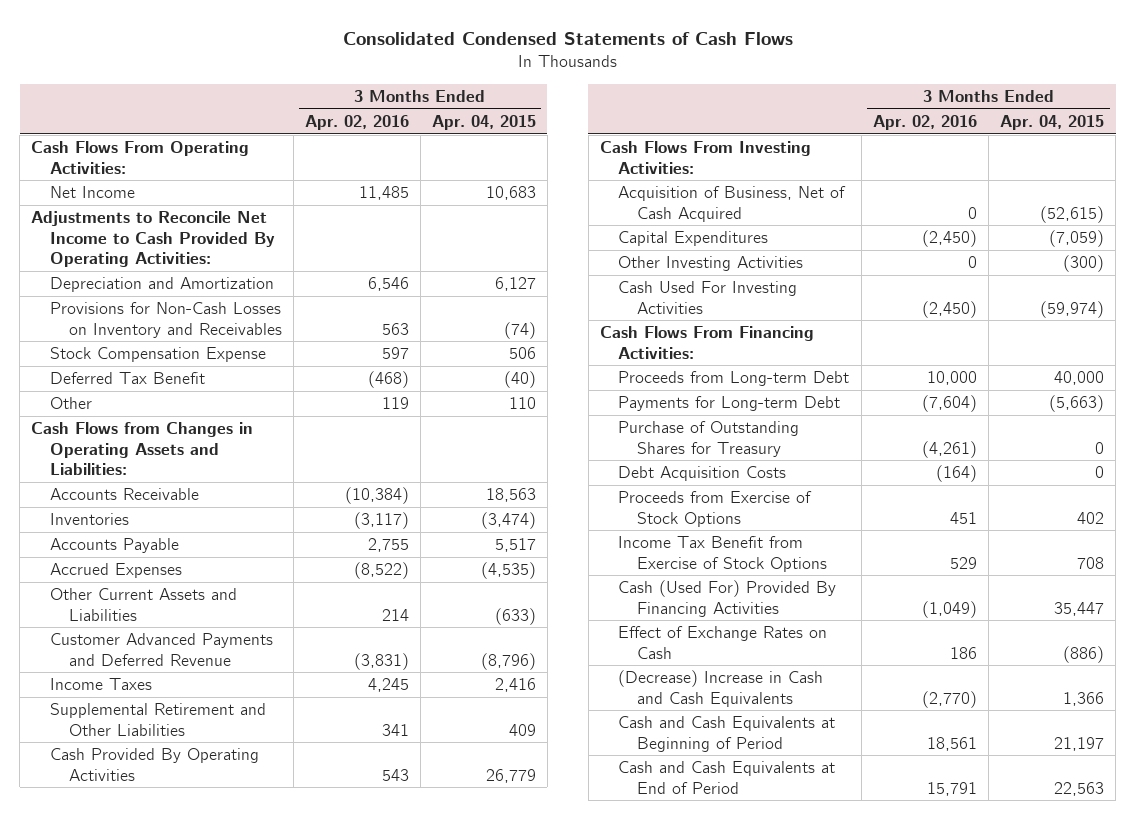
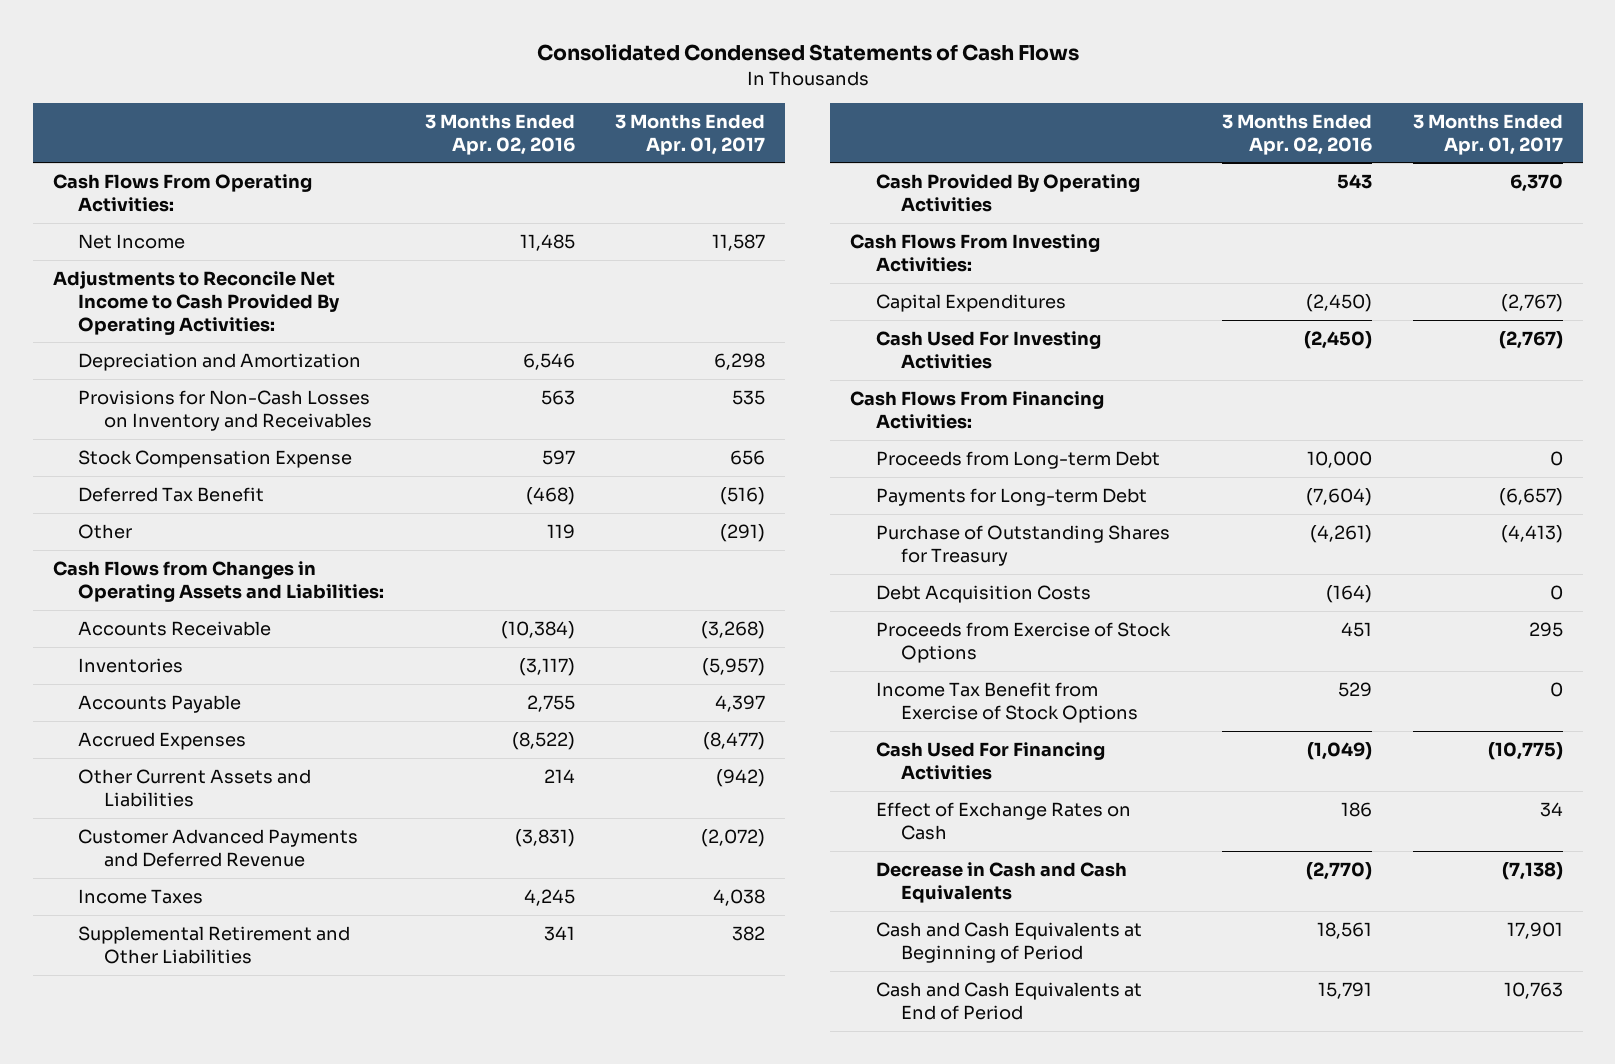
- | 3 Months Ended Apr. 02, 2016 | 3 Months Ended Apr. 04, 2015
+ | 3 Months Ended Apr. 02, 2016 | 3 Months Ended Apr. 01, 2017
- Acquisition of Business, Net of Cash Acquired | 0 | (52,615)
- Other Investing Activities | 0 | (300)
- Cash (Used For) Provided By Financing Activities | (1,049) | 35,447
+ Cash Used For Financing Activities | (1,049) | (10,775)
- (Decrease) Increase in Cash and Cash Equivalents | (2,770) | 1,366
+ Decrease in Cash and Cash Equivalents | (2,770) | (7,138)

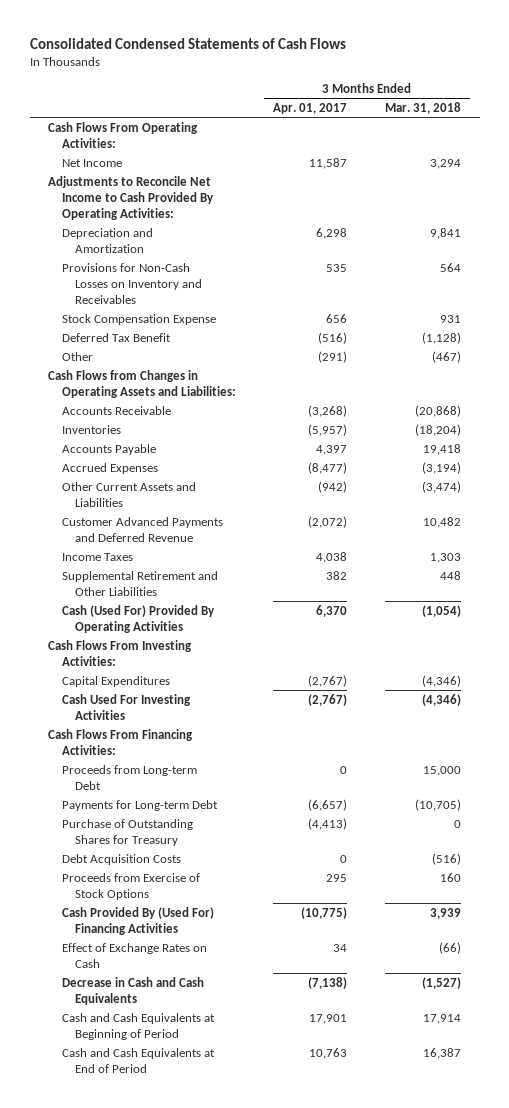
- | 3 Months Ended Apr. 02, 2016 | 3 Months Ended Apr. 01, 2017
+ | 3 Months Ended Apr. 01, 2017 | 3 Months Ended Mar. 31, 2018
- Cash Provided By Operating Activities | 543 | 6,370
+ Cash (Used For) Provided By Operating Activities | 6,370 | (1,054)
- Income Tax Benefit from Exercise of Stock Options | 529 | 0
- Cash Used For Financing Activities | (1,049) | (10,775)
+ Cash Provided By (Used For) Financing Activities | (10,775) | 3,939

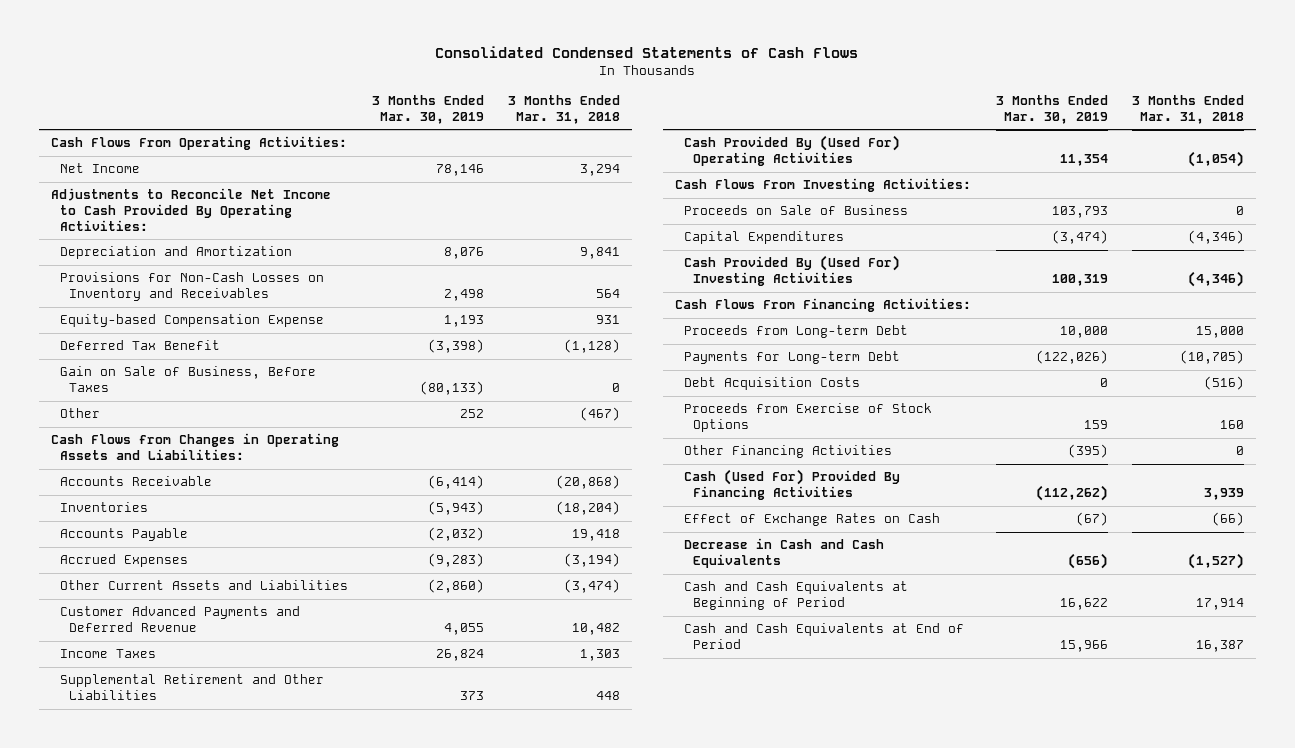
- | 3 Months Ended Apr. 01, 2017 | 3 Months Ended Mar. 31, 2018
+ | 3 Months Ended Mar. 30, 2019 | 3 Months Ended Mar. 31, 2018
- Stock Compensation Expense | 656 | 931
+ Equity-based Compensation Expense | 1,193 | 931
+ Gain on Sale of Business, Before Taxes | (80,133) | 0
- Cash (Used For) Provided By Operating Activities | 6,370 | (1,054)
+ Cash Provided By (Used For) Operating Activities | 11,354 | (1,054)
+ Proceeds on Sale of Business | 103,793 | 0
- Cash Used For Investing Activities | (2,767) | (4,346)
+ Cash Provided By (Used For) Investing Activities | 100,319 | (4,346)
- Purchase of Outstanding Shares for Treasury | (4,413) | 0
- Cash Provided By (Used For) Financing Activities | (10,775) | 3,939
+ Other Financing Activities | (395) | 0
+ Cash (Used For) Provided By Financing Activities | (112,262) | 3,939

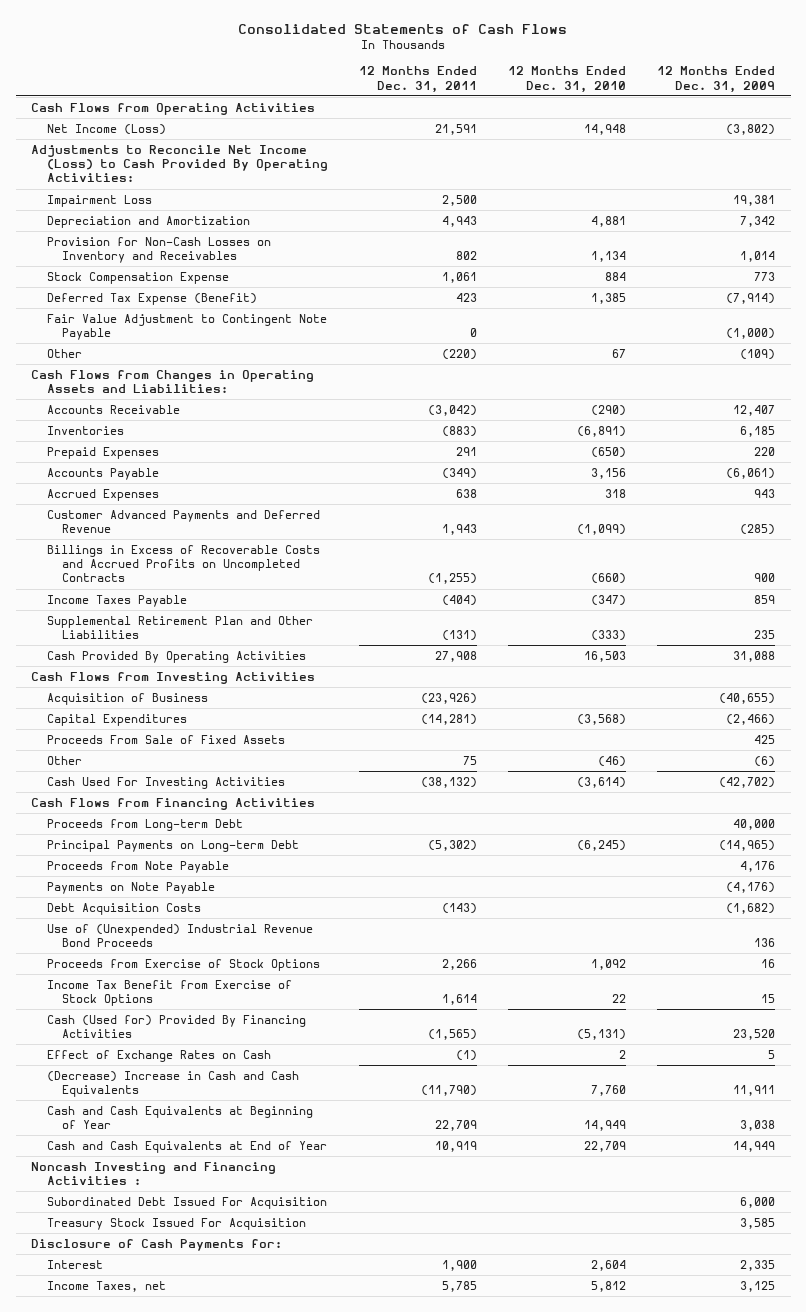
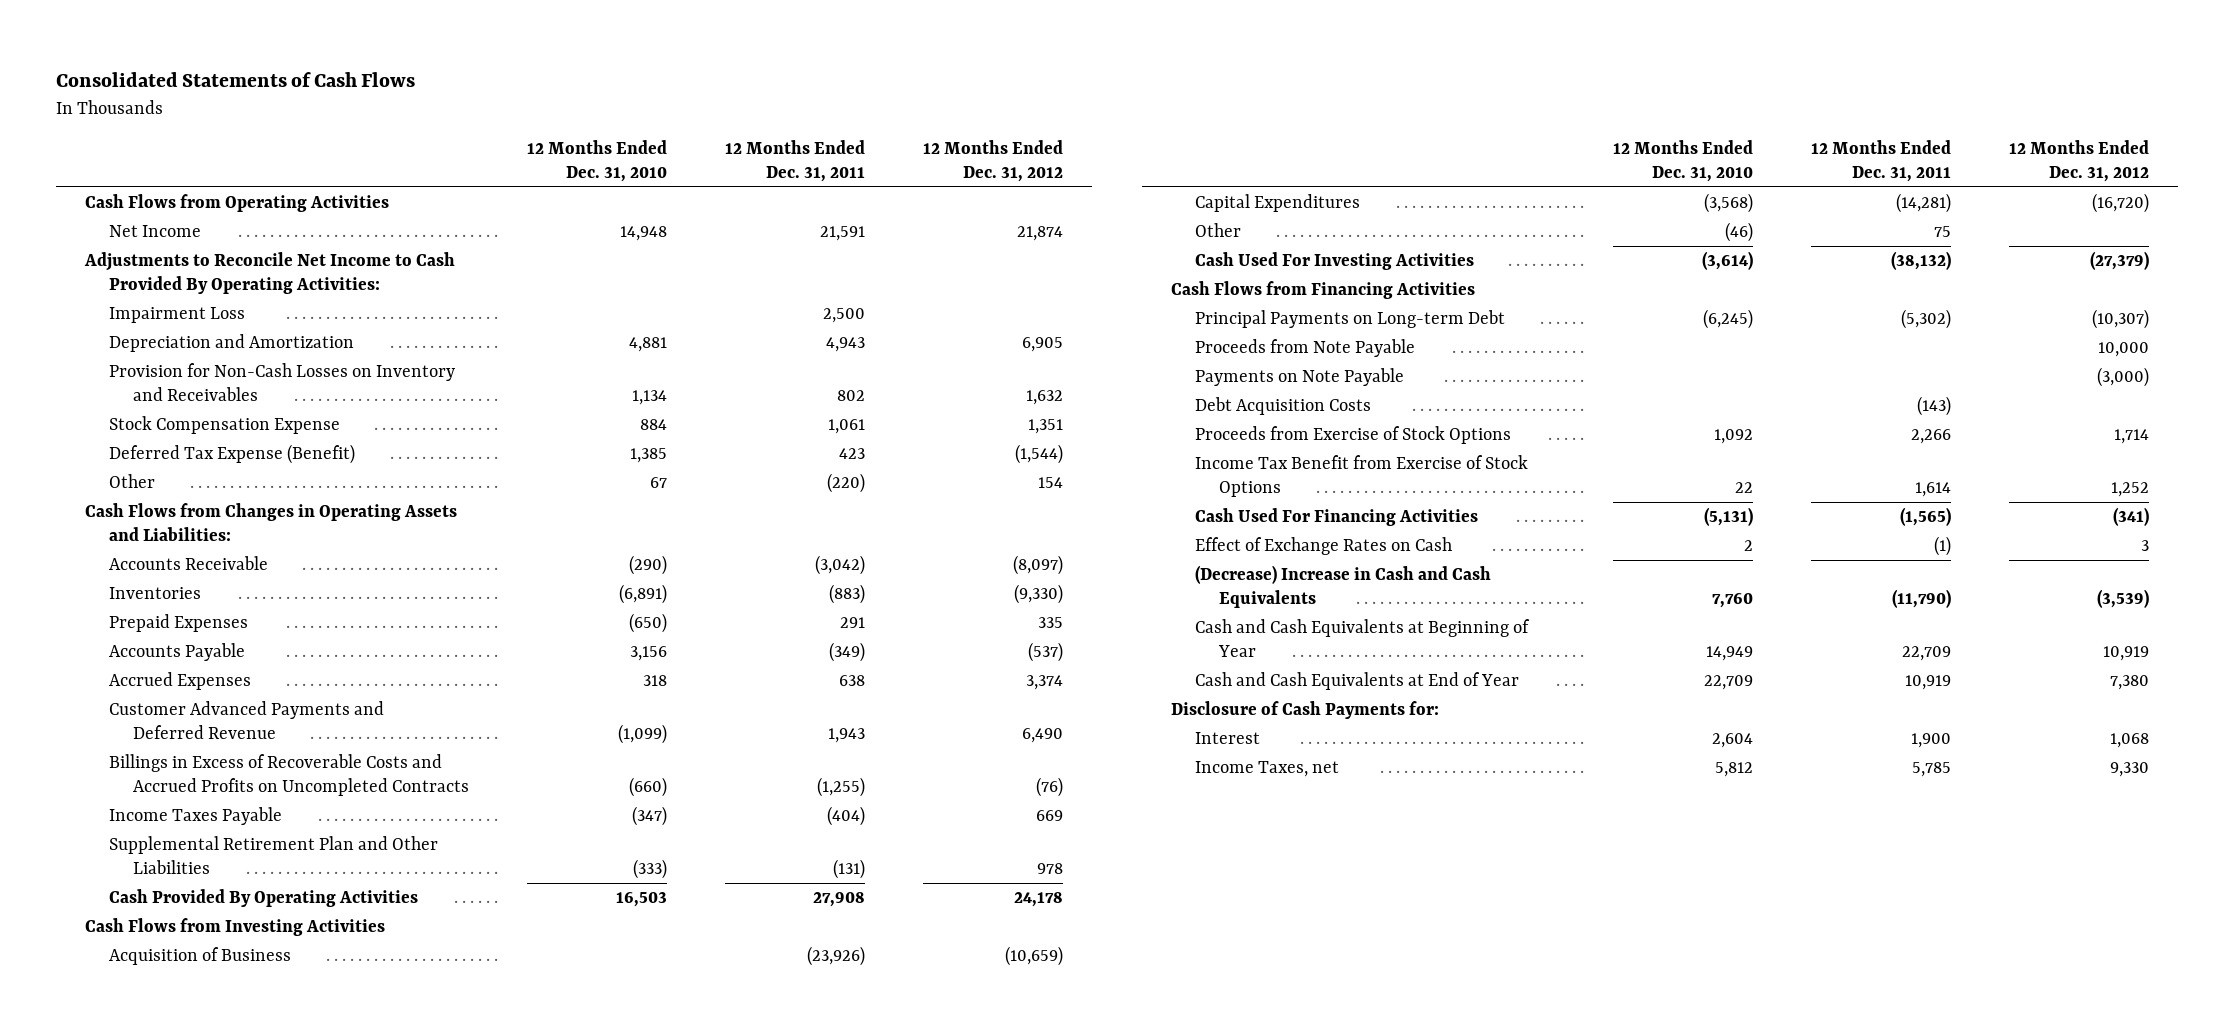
- | 12 Months Ended Dec. 31, 2011 | 12 Months Ended Dec. 31, 2010 | 12 Months Ended Dec. 31, 2009
+ | 12 Months Ended Dec. 31, 2010 | 12 Months Ended Dec. 31, 2011 | 12 Months Ended Dec. 31, 2012
- Net Income (Loss) | 21,591 | 14,948 | (3,802)
- Adjustments to Reconcile Net Income (Loss) to Cash Provided By Operating Activities:
+ Net Income | 14,948 | 21,591 | 21,874
+ Adjustments to Reconcile Net Income to Cash Provided By Operating Activities:
- Fair Value Adjustment to Contingent Note Payable | 0 | | (1,000)
- Proceeds From Sale of Fixed Assets | | | 425
- Proceeds from Long-term Debt | | | 40,000
- Use of (Unexpended) Industrial Revenue Bond Proceeds | | | 136
- Cash (Used for) Provided By Financing Activities | (1,565) | (5,131) | 23,520
+ Cash Used For Financing Activities | (5,131) | (1,565) | (341)
- Noncash Investing and Financing Activities :
- Subordinated Debt Issued For Acquisition | | | 6,000
- Treasury Stock Issued For Acquisition | | | 3,585

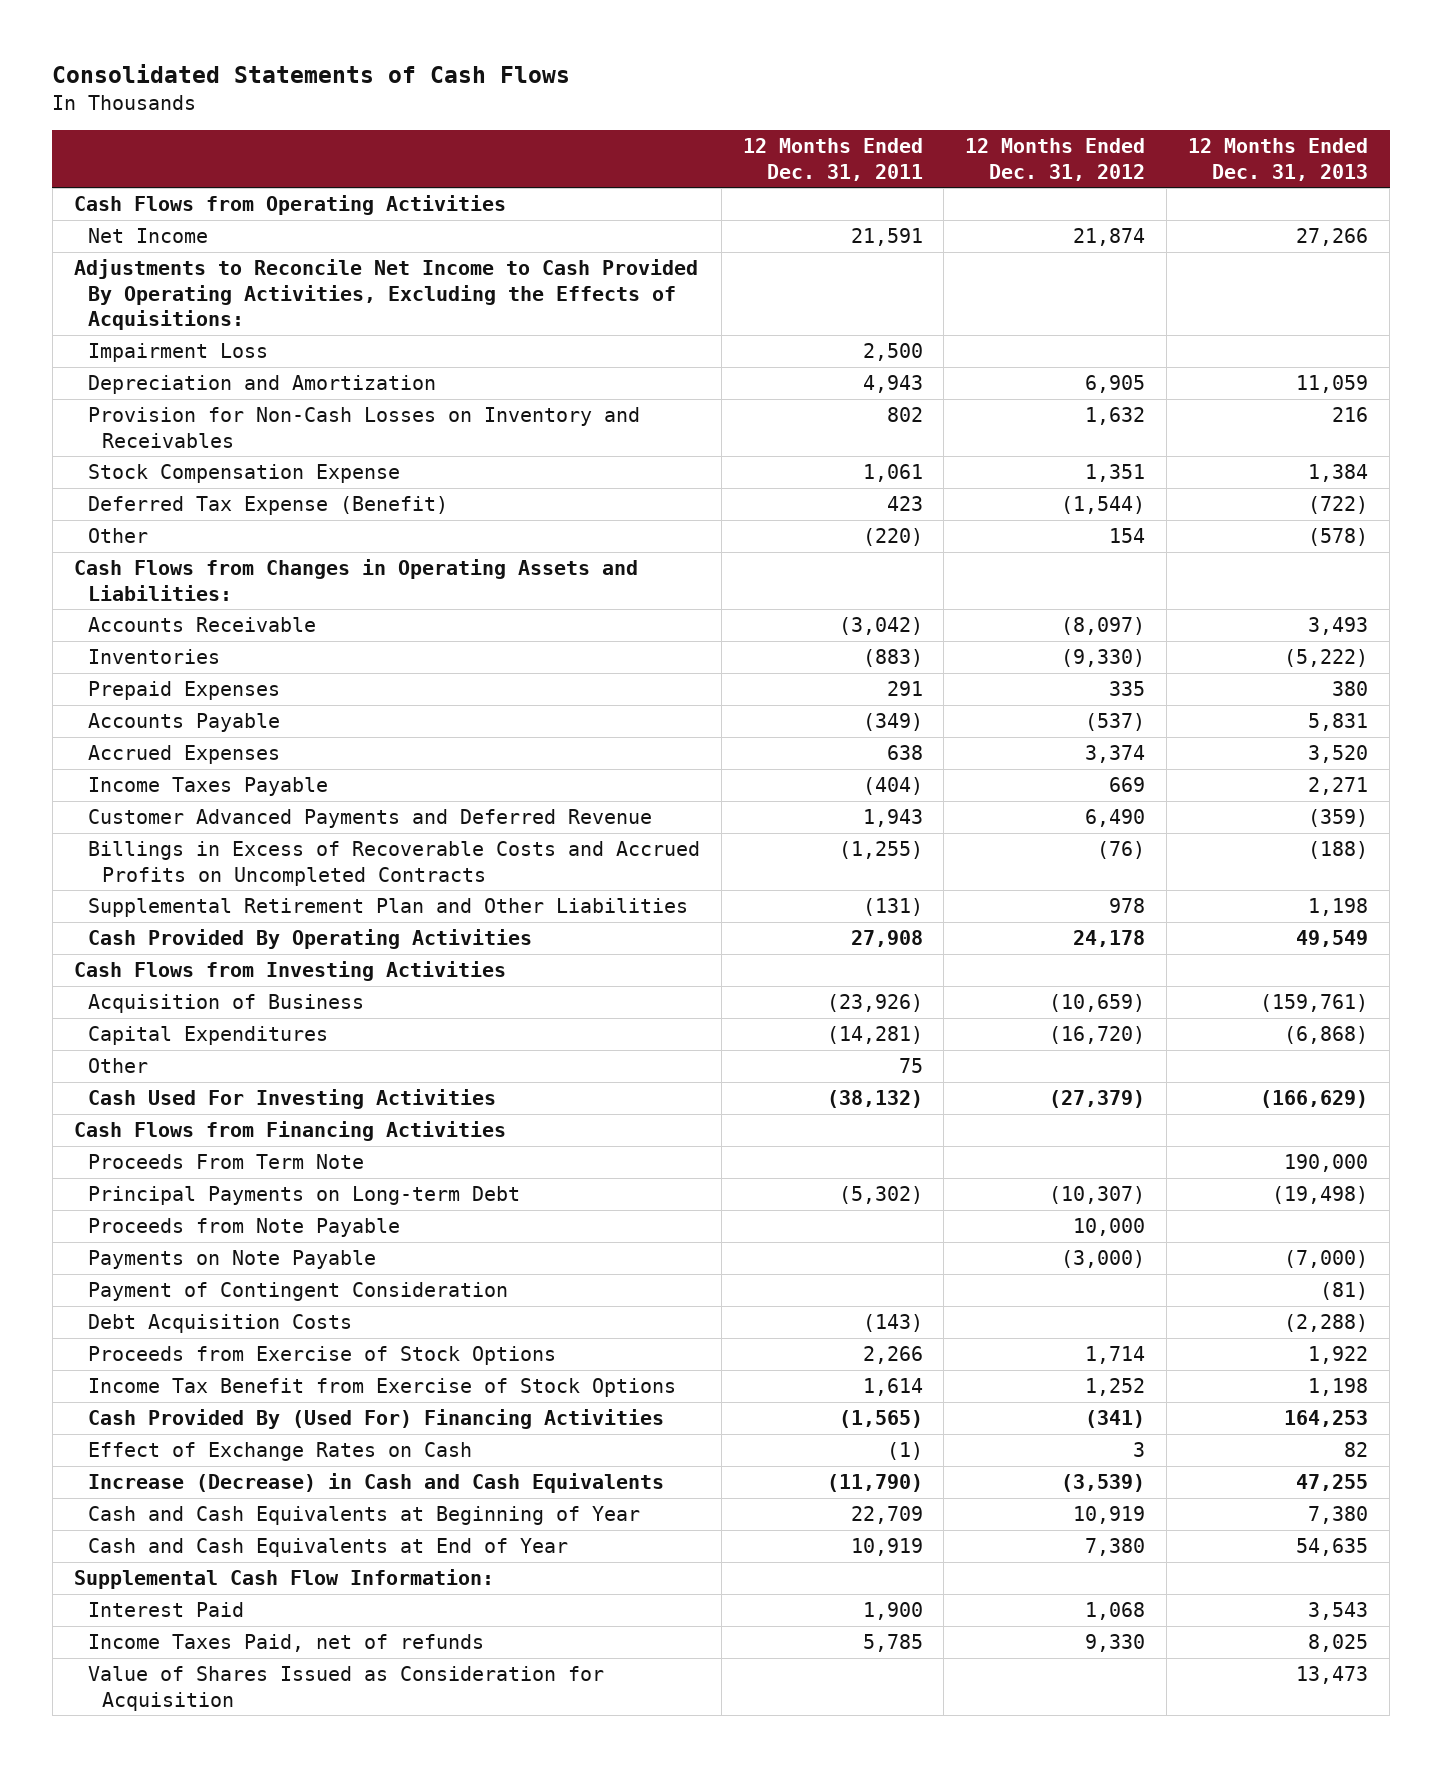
- | 12 Months Ended Dec. 31, 2010 | 12 Months Ended Dec. 31, 2011 | 12 Months Ended Dec. 31, 2012
+ | 12 Months Ended Dec. 31, 2011 | 12 Months Ended Dec. 31, 2012 | 12 Months Ended Dec. 31, 2013
- Adjustments to Reconcile Net Income to Cash Provided By Operating Activities:
+ Adjustments to Reconcile Net Income to Cash Provided By Operating Activities, Excluding the Effects of Acquisitions:
moved up: Income Taxes Payable | (404) | 669 | 2,271
+ Proceeds From Term Note | | | 190,000
+ Payment of Contingent Consideration | | | (81)
- Cash Used For Financing Activities | (5,131) | (1,565) | (341)
+ Cash Provided By (Used For) Financing Activities | (1,565) | (341) | 164,253
- (Decrease) Increase in Cash and Cash Equivalents | 7,760 | (11,790) | (3,539)
+ Increase (Decrease) in Cash and Cash Equivalents | (11,790) | (3,539) | 47,255
- Disclosure of Cash Payments for:
- Interest | 2,604 | 1,900 | 1,068
- Income Taxes, net | 5,812 | 5,785 | 9,330
+ Supplemental Cash Flow Information:
+ Interest Paid | 1,900 | 1,068 | 3,543
+ Income Taxes Paid, net of refunds | 5,785 | 9,330 | 8,025
+ Value of Shares Issued as Consideration for Acquisition | | | 13,473

